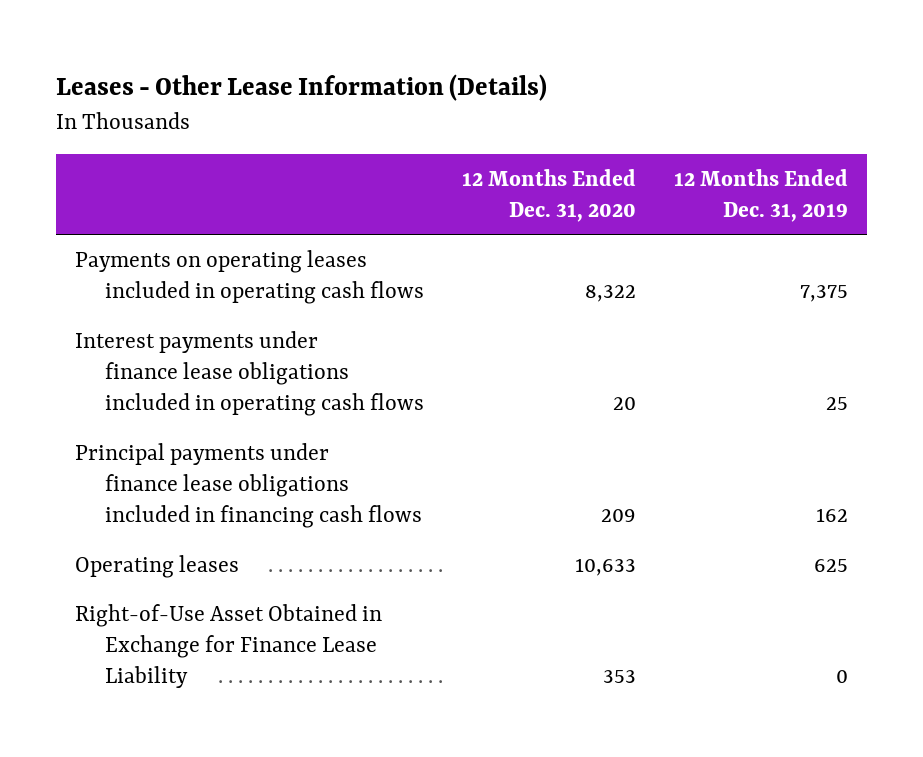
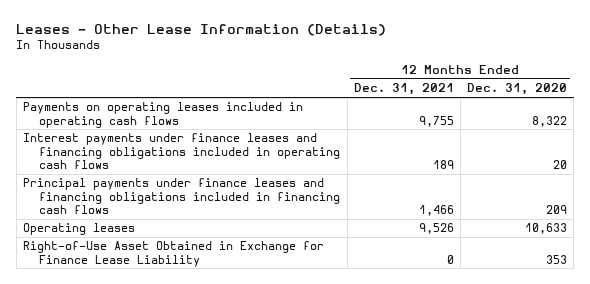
- | 12 Months Ended Dec. 31, 2020 | 12 Months Ended Dec. 31, 2019
+ | 12 Months Ended Dec. 31, 2021 | 12 Months Ended Dec. 31, 2020
- Interest payments under finance lease obligations included in operating cash flows | 20 | 25
- Principal payments under finance lease obligations included in financing cash flows | 209 | 162
+ Interest payments under finance leases and financing obligations included in operating cash flows | 189 | 20
+ Principal payments under finance leases and financing obligations included in financing cash flows | 1,466 | 209

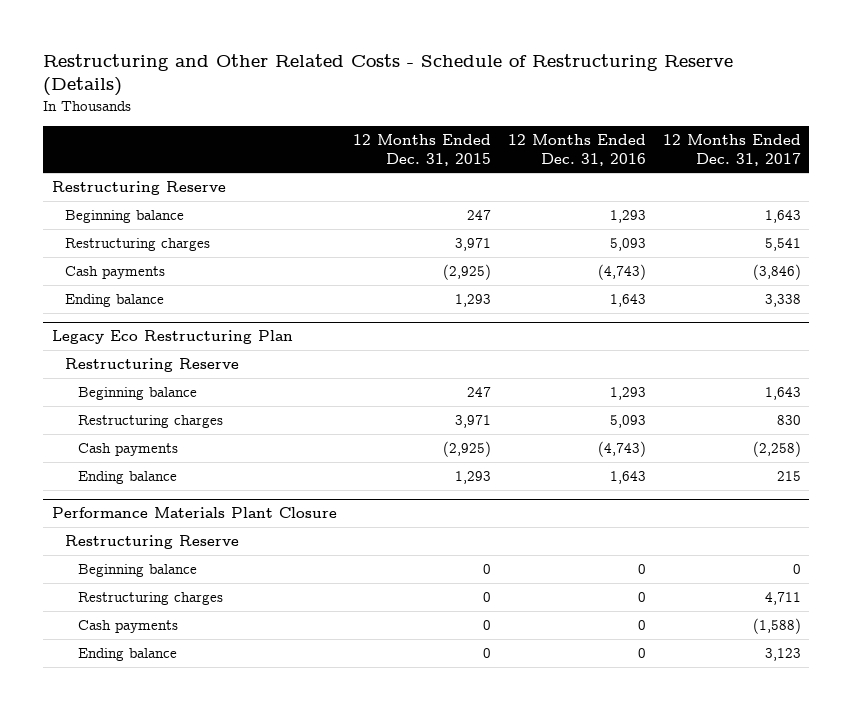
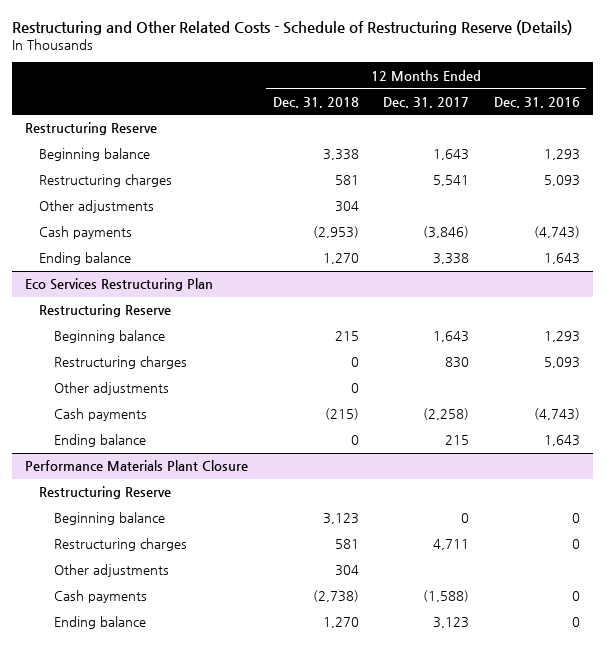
- | 12 Months Ended Dec. 31, 2015 | 12 Months Ended Dec. 31, 2016 | 12 Months Ended Dec. 31, 2017
+ | 12 Months Ended Dec. 31, 2018 | 12 Months Ended Dec. 31, 2017 | 12 Months Ended Dec. 31, 2016
+ Other adjustments | 304 | |
- Legacy Eco Restructuring Plan
+ Eco Services Restructuring Plan
+ Other adjustments | 0 | |
@ Performance Materials Plant Closure
+ Other adjustments | 304 | |

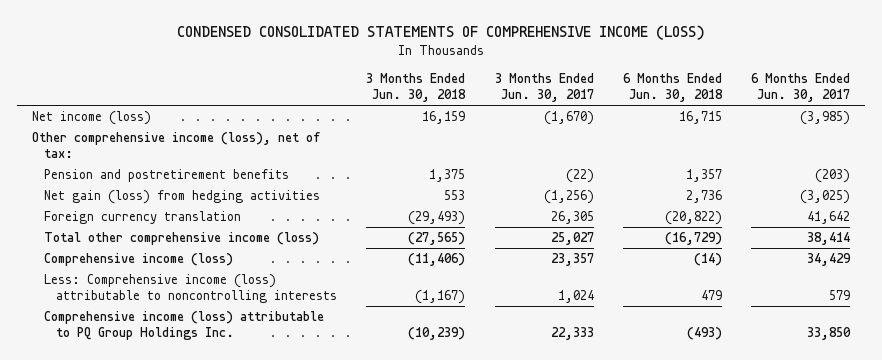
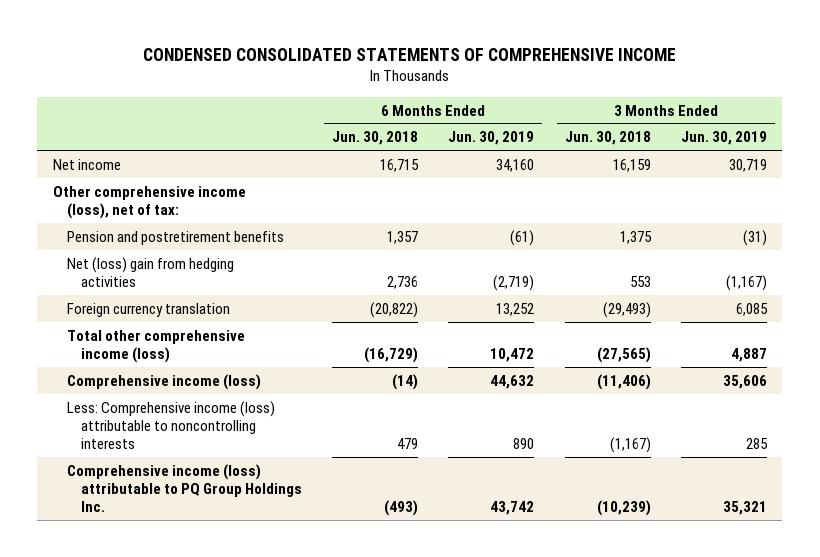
- CONDENSED CONSOLIDATED STATEMENTS OF COMPREHENSIVE INCOME (LOSS)
+ CONDENSED CONSOLIDATED STATEMENTS OF COMPREHENSIVE INCOME
- | 3 Months Ended Jun. 30, 2018 | 3 Months Ended Jun. 30, 2017 | 6 Months Ended Jun. 30, 2018 | 6 Months Ended Jun. 30, 2017
+ | 6 Months Ended Jun. 30, 2018 | 6 Months Ended Jun. 30, 2019 | 3 Months Ended Jun. 30, 2018 | 3 Months Ended Jun. 30, 2019
- Net income (loss) | 16,159 | (1,670) | 16,715 | (3,985)
+ Net income | 16,715 | 34,160 | 16,159 | 30,719
- Net gain (loss) from hedging activities | 553 | (1,256) | 2,736 | (3,025)
+ Net (loss) gain from hedging activities | 2,736 | (2,719) | 553 | (1,167)

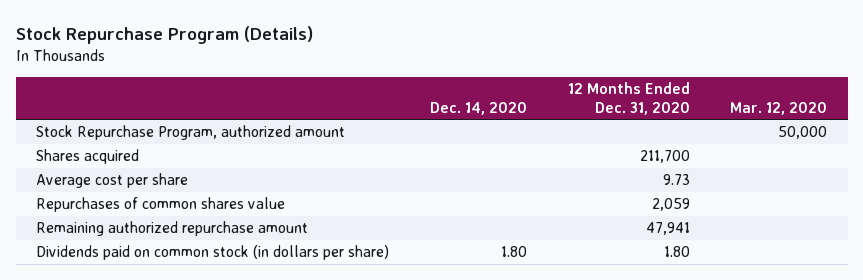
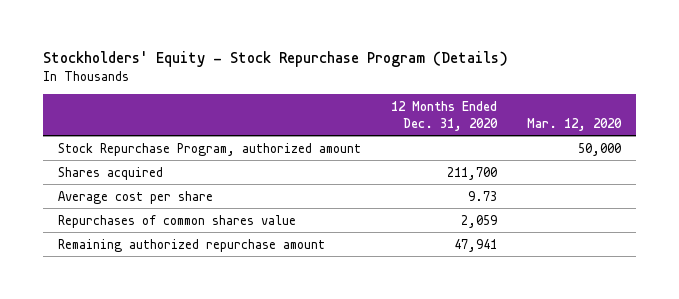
- Stock Repurchase Program (Details)
+ Stockholders' Equity - Stock Repurchase Program (Details)
- | Dec. 14, 2020 | 12 Months Ended Dec. 31, 2020 | Mar. 12, 2020
+ | 12 Months Ended Dec. 31, 2020 | Mar. 12, 2020
- Dividends paid on common stock (in dollars per share) | 1.80 | 1.80 |

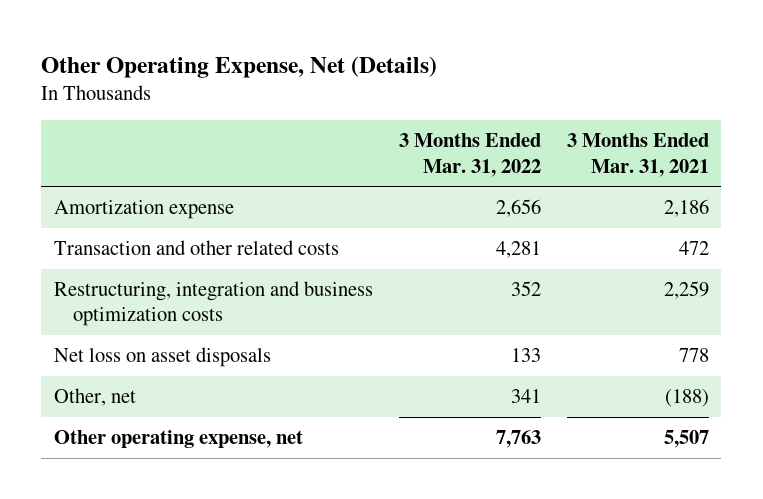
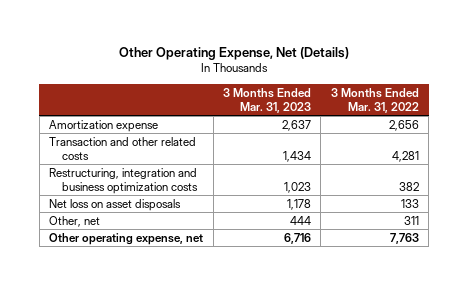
- | 3 Months Ended Mar. 31, 2022 | 3 Months Ended Mar. 31, 2021
+ | 3 Months Ended Mar. 31, 2023 | 3 Months Ended Mar. 31, 2022
- Restructuring, integration and business optimization costs | 352 | 2,259
+ Restructuring, integration and business optimization costs | 1,023 | 382
- Other, net | 341 | (188)
+ Other, net | 444 | 311

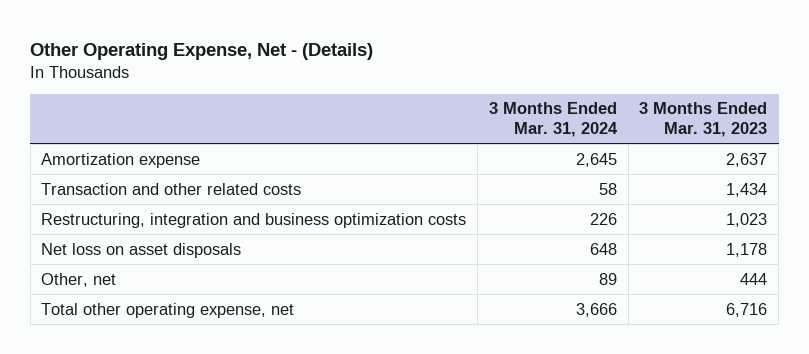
- Other Operating Expense, Net (Details)
+ Other Operating Expense, Net - (Details)
- | 3 Months Ended Mar. 31, 2023 | 3 Months Ended Mar. 31, 2022
+ | 3 Months Ended Mar. 31, 2024 | 3 Months Ended Mar. 31, 2023
- Other operating expense, net | 6,716 | 7,763
+ Total other operating expense, net | 3,666 | 6,716

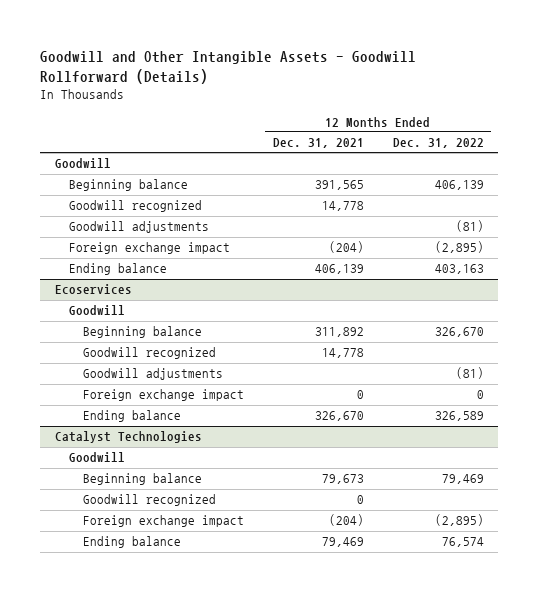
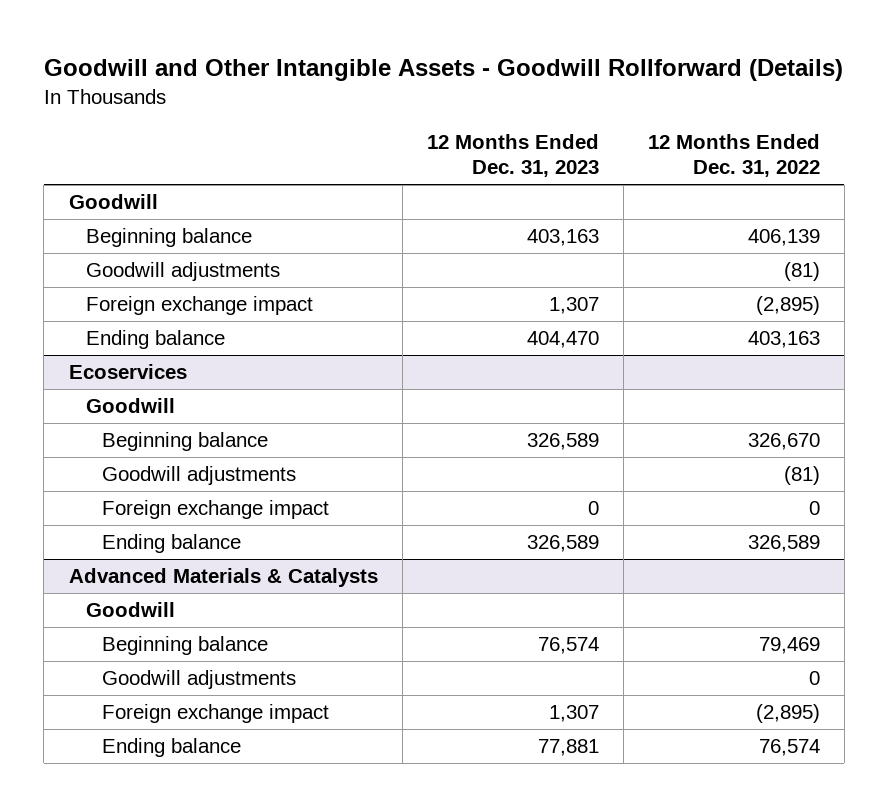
- | 12 Months Ended Dec. 31, 2021 | 12 Months Ended Dec. 31, 2022
+ | 12 Months Ended Dec. 31, 2023 | 12 Months Ended Dec. 31, 2022
- Goodwill recognized | 14,778 |
@ Ecoservices
- Goodwill recognized | 14,778 |
- Catalyst Technologies
+ Advanced Materials & Catalysts
- Goodwill recognized | 0 |
+ Goodwill adjustments | | 0

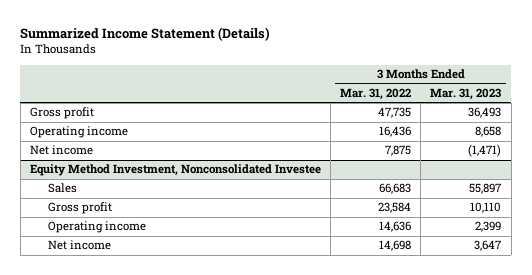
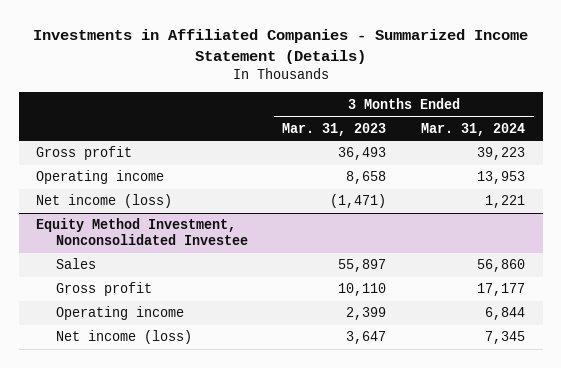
- Summarized Income Statement (Details)
+ Investments in Affiliated Companies - Summarized Income Statement (Details)
- | 3 Months Ended Mar. 31, 2022 | 3 Months Ended Mar. 31, 2023
+ | 3 Months Ended Mar. 31, 2023 | 3 Months Ended Mar. 31, 2024
- Net income | 7,875 | (1,471)
+ Net income (loss) | (1,471) | 1,221
@ Equity Method Investment, Nonconsolidated Investee
- Net income | 14,698 | 3,647
+ Net income (loss) | 3,647 | 7,345

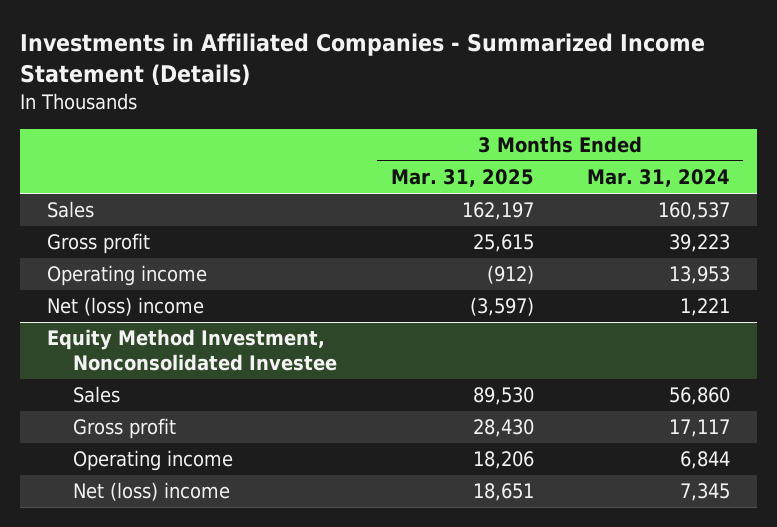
- | 3 Months Ended Mar. 31, 2023 | 3 Months Ended Mar. 31, 2024
+ | 3 Months Ended Mar. 31, 2025 | 3 Months Ended Mar. 31, 2024
+ Sales | 162,197 | 160,537
- Net income (loss) | (1,471) | 1,221
+ Net (loss) income | (3,597) | 1,221
@ Equity Method Investment, Nonconsolidated Investee
- Gross profit | 10,110 | 17,177
+ Gross profit | 28,430 | 17,117
- Net income (loss) | 3,647 | 7,345
+ Net (loss) income | 18,651 | 7,345

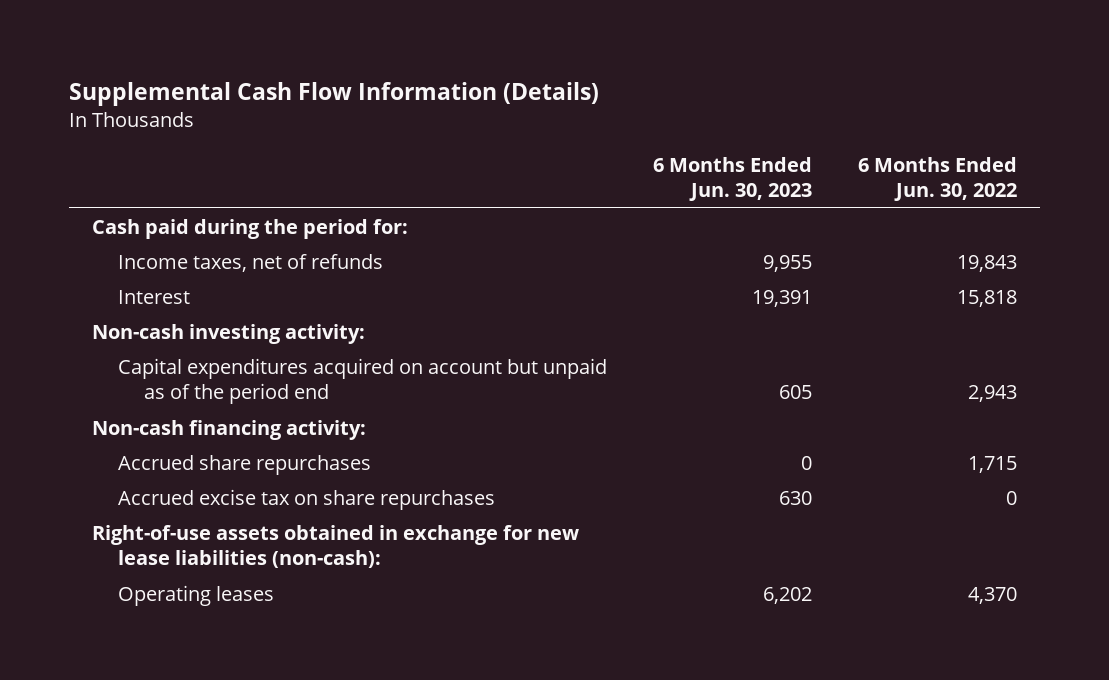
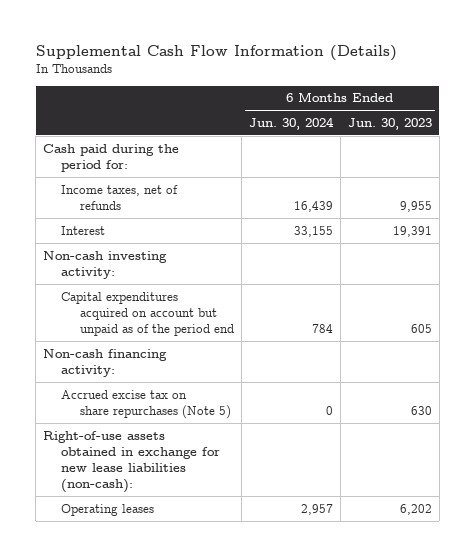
- | 6 Months Ended Jun. 30, 2023 | 6 Months Ended Jun. 30, 2022
+ | 6 Months Ended Jun. 30, 2024 | 6 Months Ended Jun. 30, 2023
- Accrued share repurchases | 0 | 1,715
- Accrued excise tax on share repurchases | 630 | 0
+ Accrued excise tax on share repurchases (Note 5) | 0 | 630

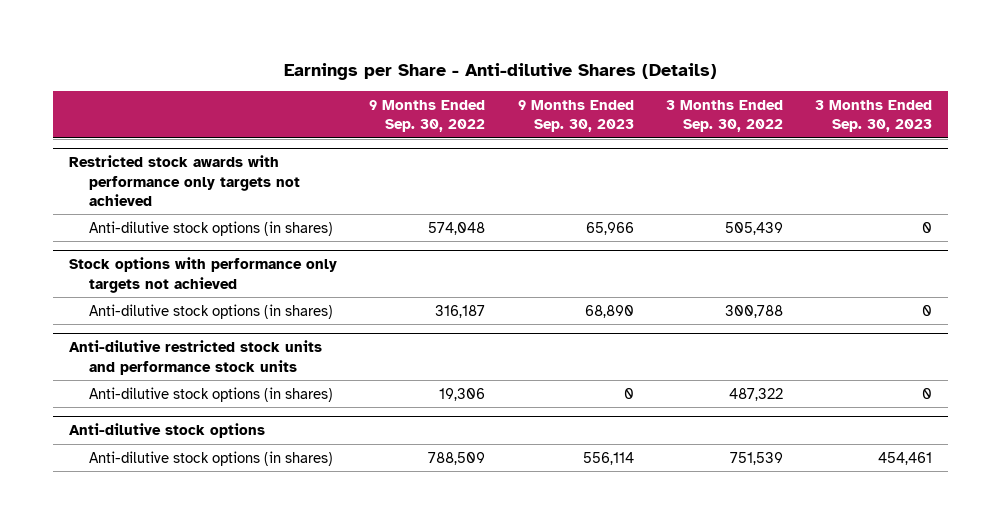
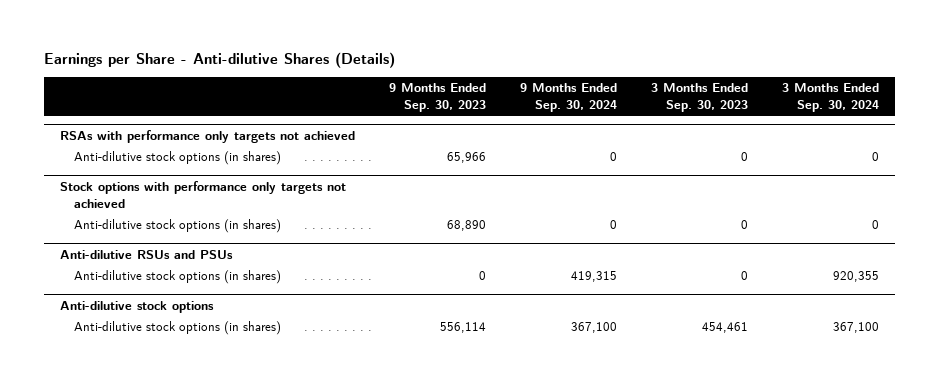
- | 9 Months Ended Sep. 30, 2022 | 9 Months Ended Sep. 30, 2023 | 3 Months Ended Sep. 30, 2022 | 3 Months Ended Sep. 30, 2023
+ | 9 Months Ended Sep. 30, 2023 | 9 Months Ended Sep. 30, 2024 | 3 Months Ended Sep. 30, 2023 | 3 Months Ended Sep. 30, 2024
- Restricted stock awards with performance only targets not achieved
+ RSAs with performance only targets not achieved
- Anti-dilutive restricted stock units and performance stock units
+ Anti-dilutive RSUs and PSUs

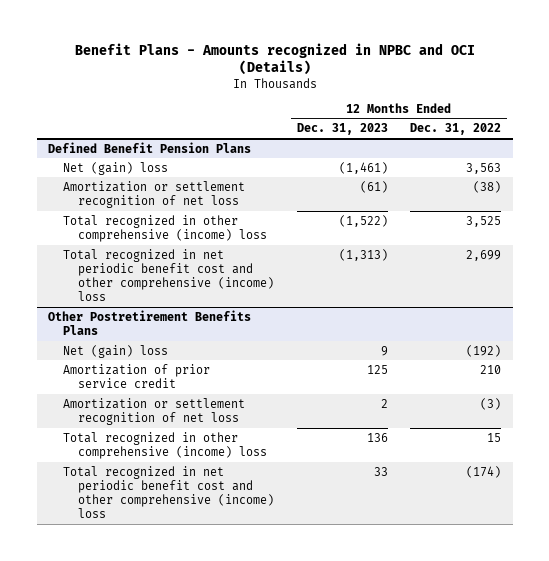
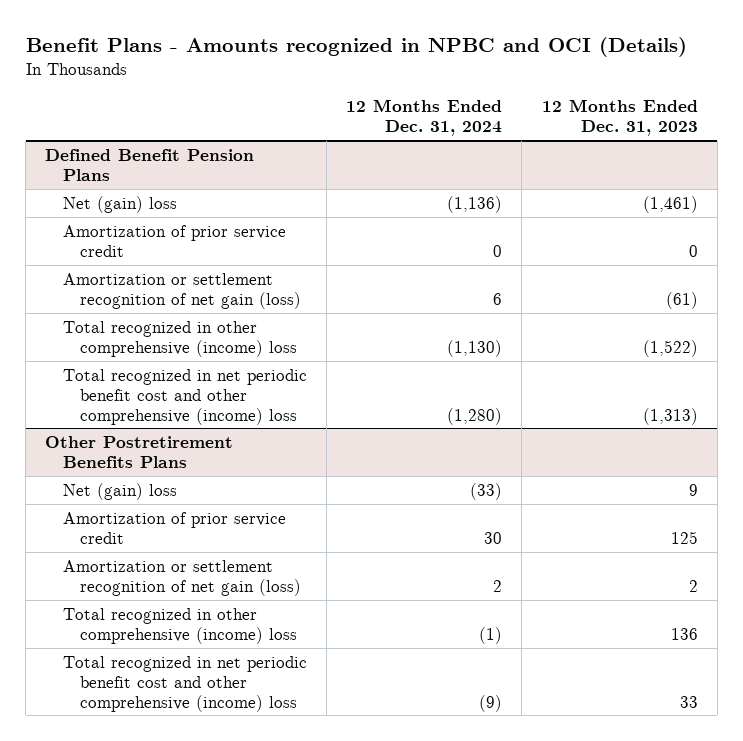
- | 12 Months Ended Dec. 31, 2023 | 12 Months Ended Dec. 31, 2022
+ | 12 Months Ended Dec. 31, 2024 | 12 Months Ended Dec. 31, 2023
@ Defined Benefit Pension Plans
- Amortization or settlement recognition of net loss | (61) | (38)
+ Amortization of prior service credit | 0 | 0
+ Amortization or settlement recognition of net gain (loss) | 6 | (61)
@ Other Postretirement Benefits Plans
- Amortization or settlement recognition of net loss | 2 | (3)
+ Amortization or settlement recognition of net gain (loss) | 2 | 2

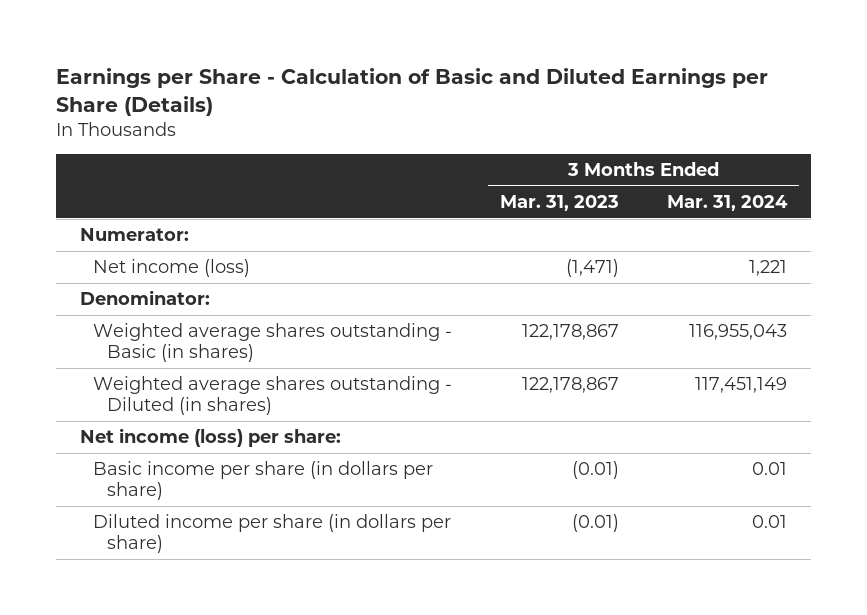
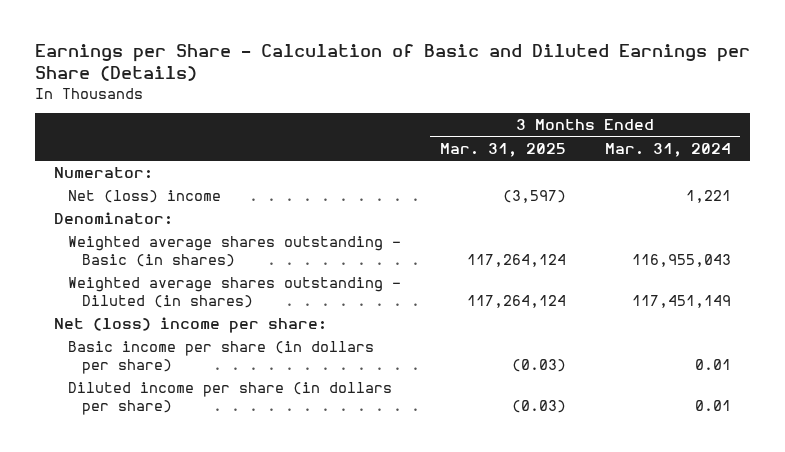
- | 3 Months Ended Mar. 31, 2023 | 3 Months Ended Mar. 31, 2024
+ | 3 Months Ended Mar. 31, 2025 | 3 Months Ended Mar. 31, 2024
- Net income (loss) | (1,471) | 1,221
+ Net (loss) income | (3,597) | 1,221
- Net income (loss) per share:
+ Net (loss) income per share:

